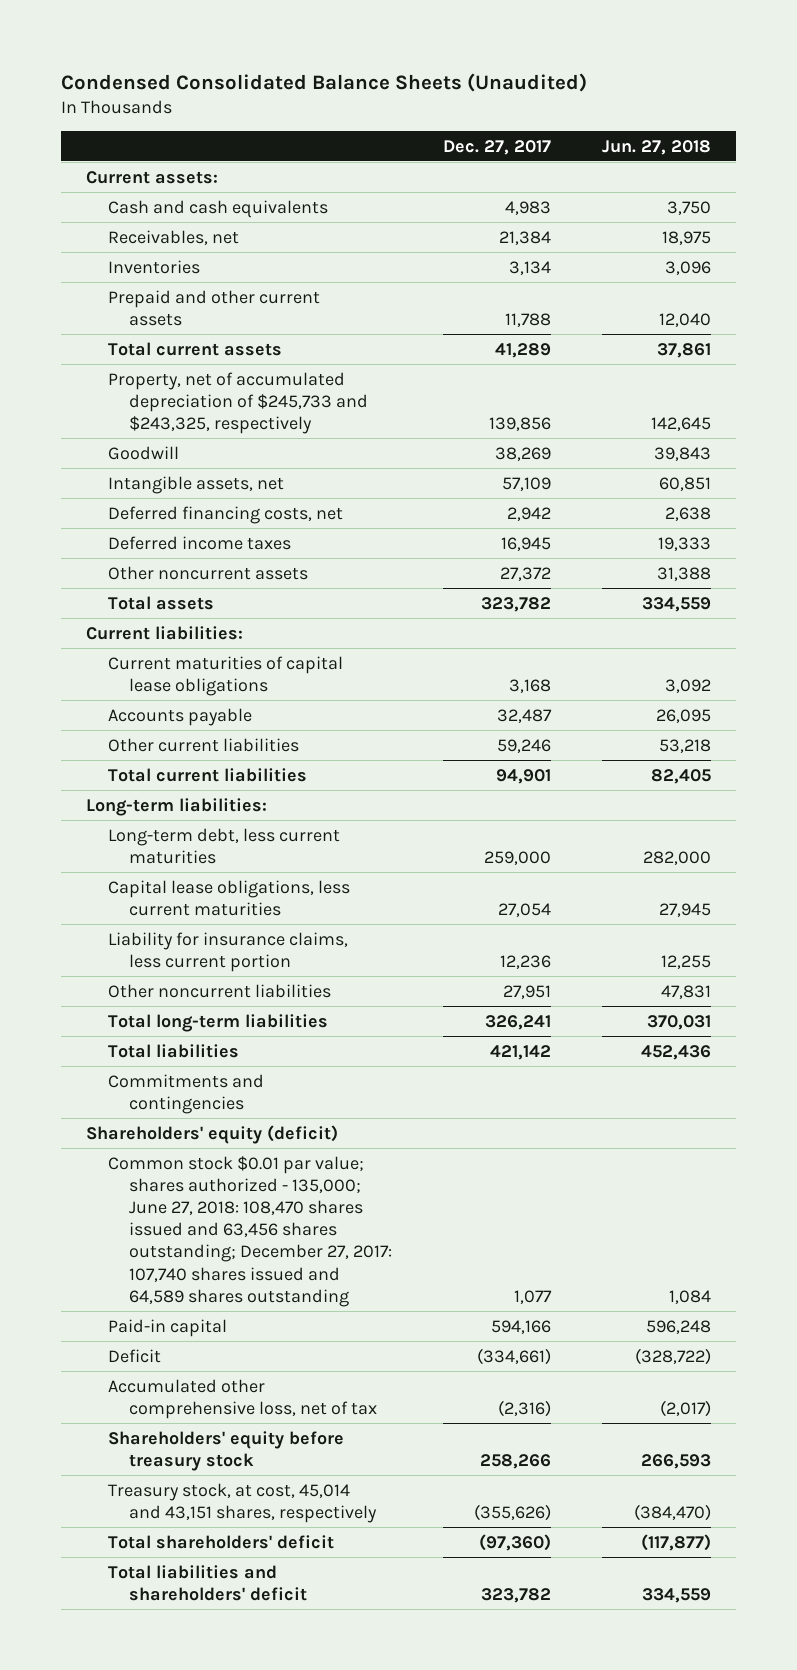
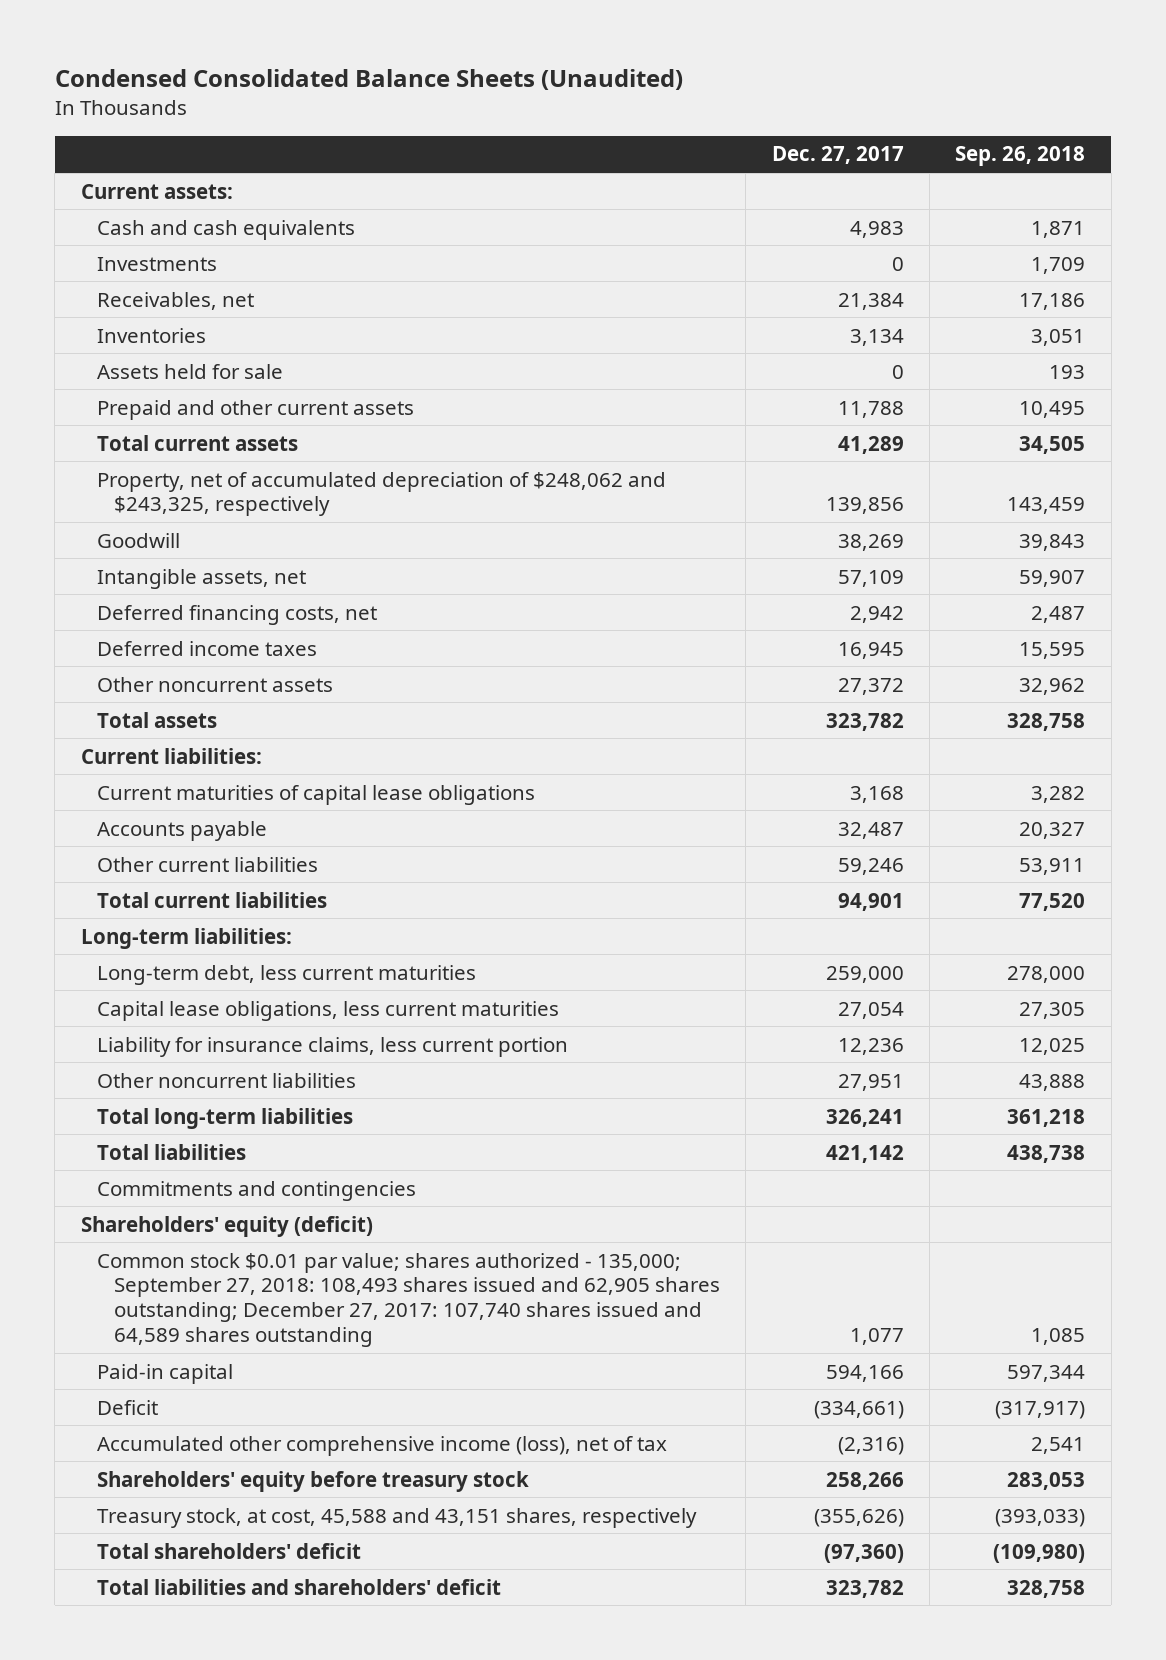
- | Dec. 27, 2017 | Jun. 27, 2018
+ | Dec. 27, 2017 | Sep. 26, 2018
+ Investments | 0 | 1,709
+ Assets held for sale | 0 | 193
- Property, net of accumulated depreciation of $245,733 and $243,325, respectively | 139,856 | 142,645
+ Property, net of accumulated depreciation of $248,062 and $243,325, respectively | 139,856 | 143,459
- Common stock $0.01 par value; shares authorized - 135,000; June 27, 2018: 108,470 shares issued and 63,456 shares outstanding; December 27, 2017: 107,740 shares issued and 64,589 shares outstanding | 1,077 | 1,084
+ Common stock $0.01 par value; shares authorized - 135,000; September 27, 2018: 108,493 shares issued and 62,905 shares outstanding; December 27, 2017: 107,740 shares issued and 64,589 shares outstanding | 1,077 | 1,085
- Accumulated other comprehensive loss, net of tax | (2,316) | (2,017)
+ Accumulated other comprehensive income (loss), net of tax | (2,316) | 2,541
- Treasury stock, at cost, 45,014 and 43,151 shares, respectively | (355,626) | (384,470)
+ Treasury stock, at cost, 45,588 and 43,151 shares, respectively | (355,626) | (393,033)

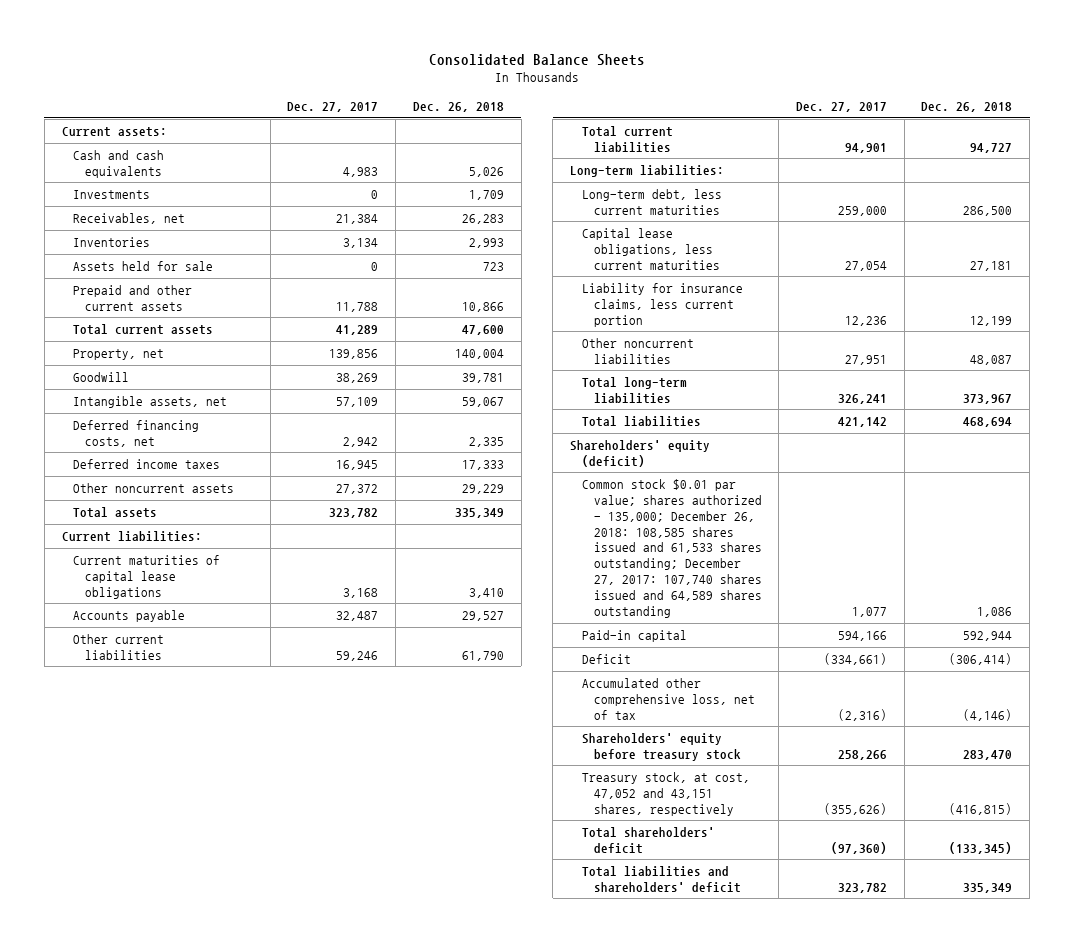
- Condensed Consolidated Balance Sheets (Unaudited)
+ Consolidated Balance Sheets
- | Dec. 27, 2017 | Sep. 26, 2018
+ | Dec. 27, 2017 | Dec. 26, 2018
- Property, net of accumulated depreciation of $248,062 and $243,325, respectively | 139,856 | 143,459
+ Property, net | 139,856 | 140,004
- Commitments and contingencies
- Common stock $0.01 par value; shares authorized - 135,000; September 27, 2018: 108,493 shares issued and 62,905 shares outstanding; December 27, 2017: 107,740 shares issued and 64,589 shares outstanding | 1,077 | 1,085
+ Common stock $0.01 par value; shares authorized - 135,000; December 26, 2018: 108,585 shares issued and 61,533 shares outstanding; December 27, 2017: 107,740 shares issued and 64,589 shares outstanding | 1,077 | 1,086
- Accumulated other comprehensive income (loss), net of tax | (2,316) | 2,541
+ Accumulated other comprehensive loss, net of tax | (2,316) | (4,146)
- Treasury stock, at cost, 45,588 and 43,151 shares, respectively | (355,626) | (393,033)
+ Treasury stock, at cost, 47,052 and 43,151 shares, respectively | (355,626) | (416,815)

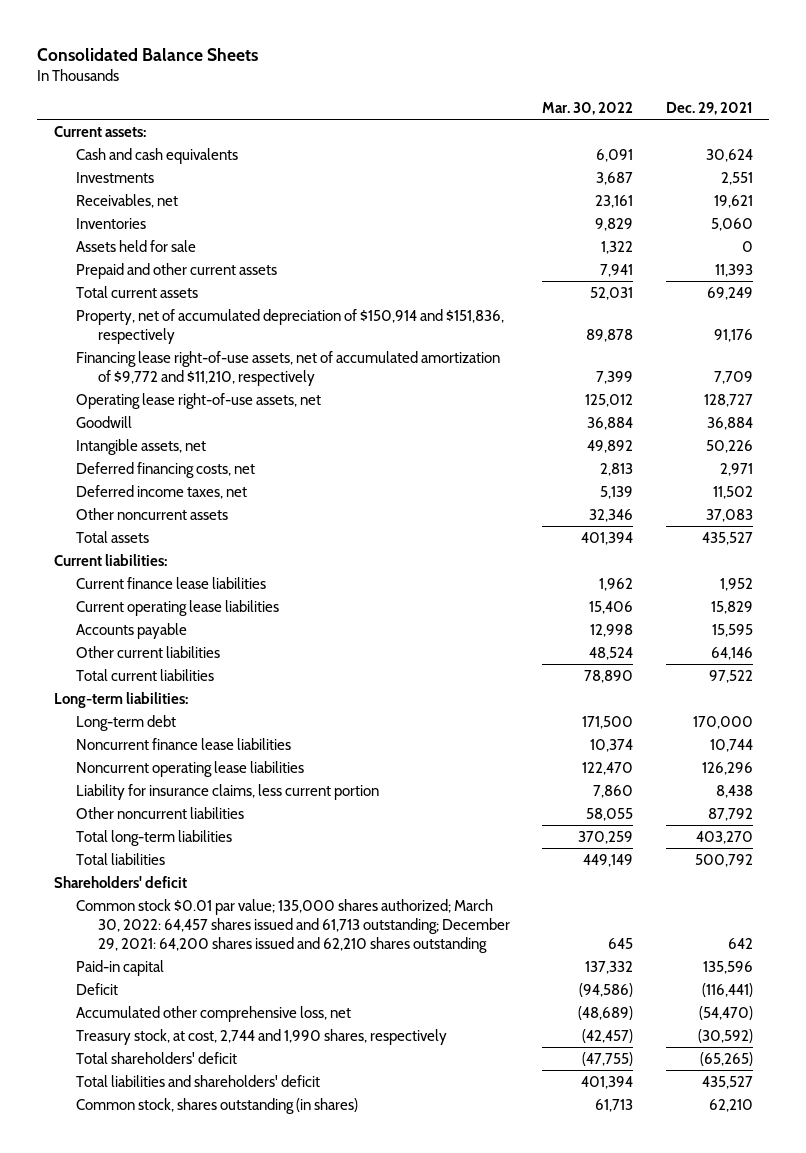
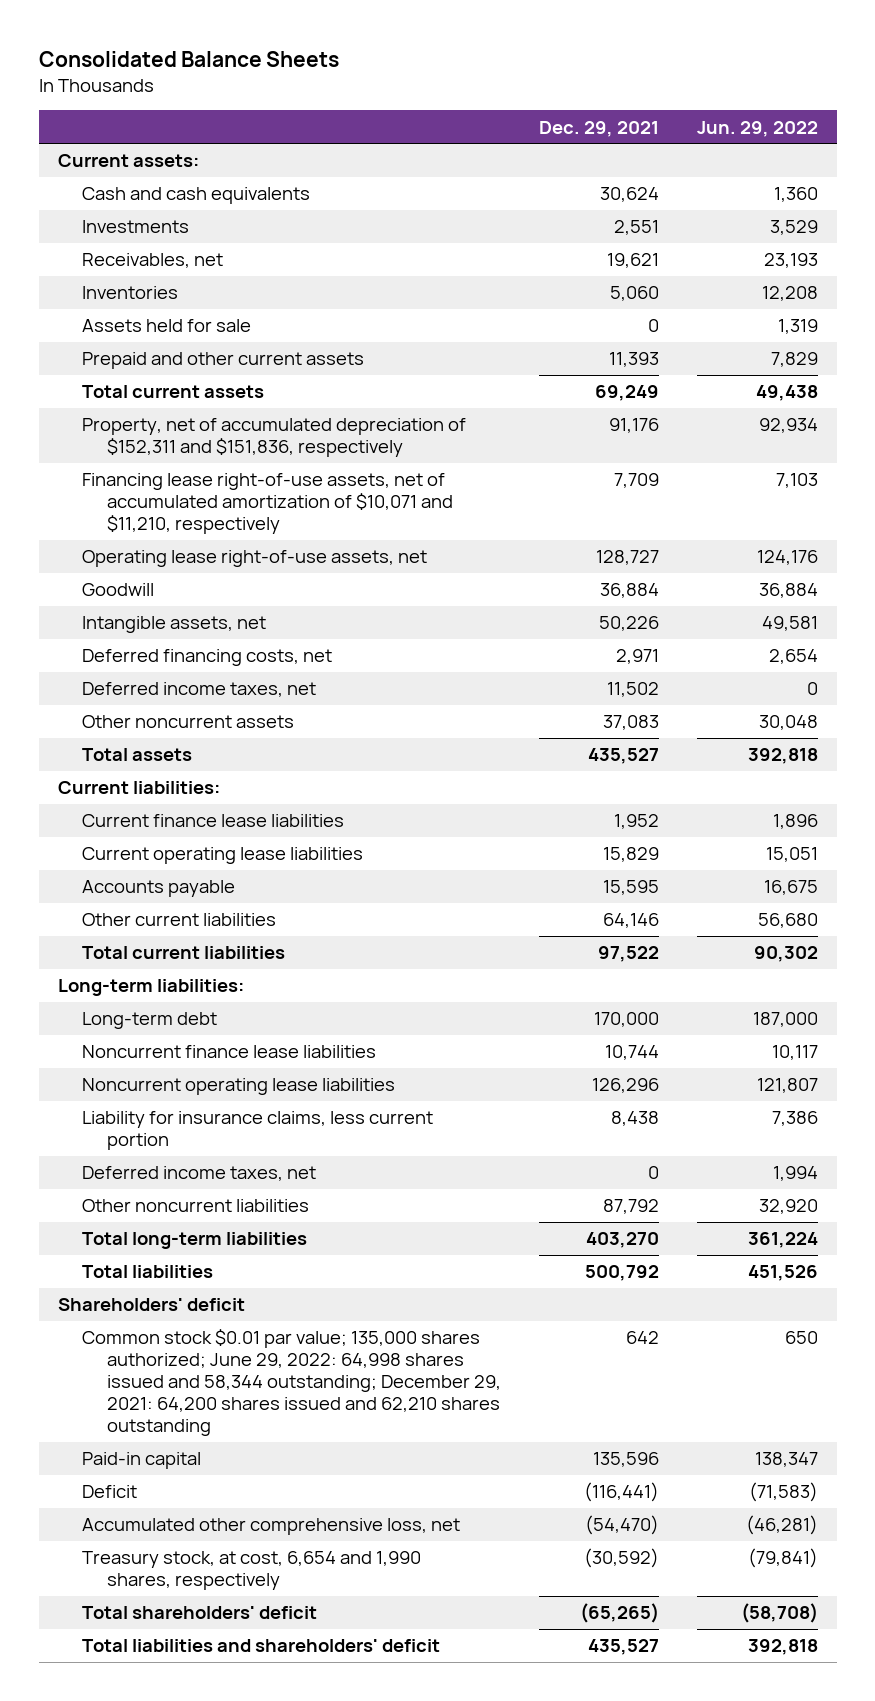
- | Mar. 30, 2022 | Dec. 29, 2021
+ | Dec. 29, 2021 | Jun. 29, 2022
- Property, net of accumulated depreciation of $150,914 and $151,836, respectively | 89,878 | 91,176
- Financing lease right-of-use assets, net of accumulated amortization of $9,772 and $11,210, respectively | 7,399 | 7,709
+ Property, net of accumulated depreciation of $152,311 and $151,836, respectively | 91,176 | 92,934
+ Financing lease right-of-use assets, net of accumulated amortization of $10,071 and $11,210, respectively | 7,709 | 7,103
+ Deferred income taxes, net | 0 | 1,994
- Common stock $0.01 par value; 135,000 shares authorized; March 30, 2022: 64,457 shares issued and 61,713 outstanding; December 29, 2021: 64,200 shares issued and 62,210 shares outstanding | 645 | 642
+ Common stock $0.01 par value; 135,000 shares authorized; June 29, 2022: 64,998 shares issued and 58,344 outstanding; December 29, 2021: 64,200 shares issued and 62,210 shares outstanding | 642 | 650
- Treasury stock, at cost, 2,744 and 1,990 shares, respectively | (42,457) | (30,592)
+ Treasury stock, at cost, 6,654 and 1,990 shares, respectively | (30,592) | (79,841)
- Common stock, shares outstanding (in shares) | 61,713 | 62,210

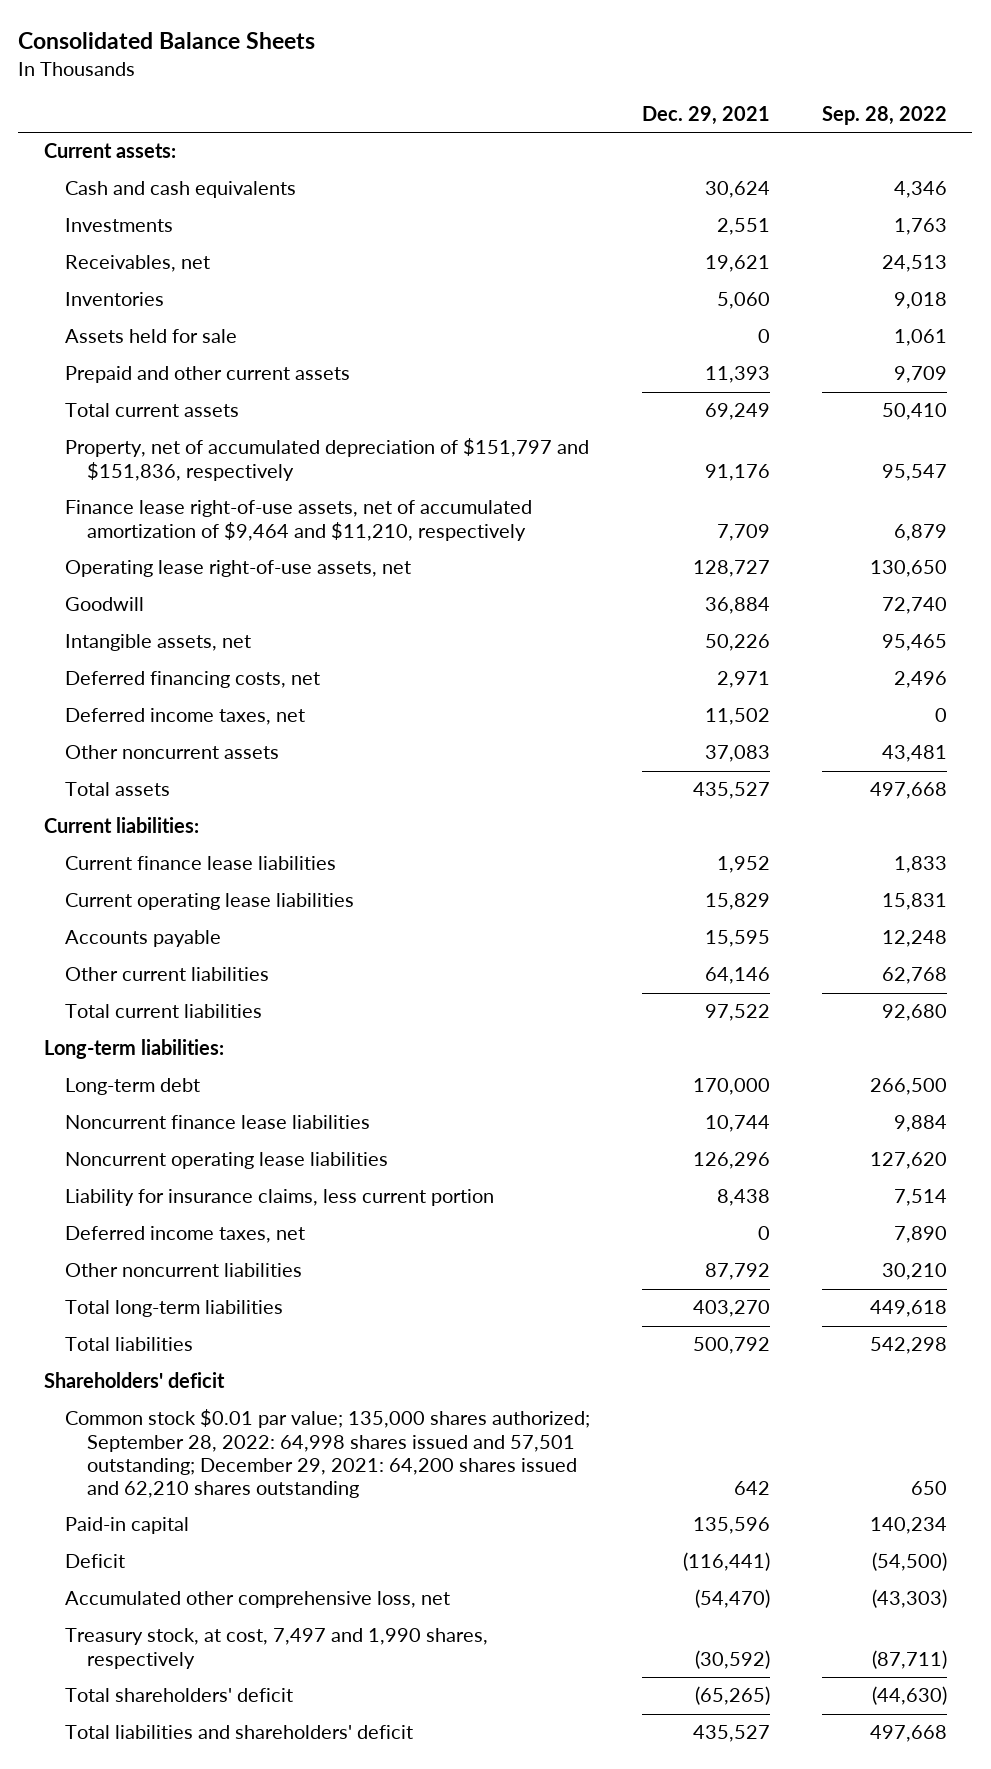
- | Dec. 29, 2021 | Jun. 29, 2022
+ | Dec. 29, 2021 | Sep. 28, 2022
- Property, net of accumulated depreciation of $152,311 and $151,836, respectively | 91,176 | 92,934
- Financing lease right-of-use assets, net of accumulated amortization of $10,071 and $11,210, respectively | 7,709 | 7,103
+ Property, net of accumulated depreciation of $151,797 and $151,836, respectively | 91,176 | 95,547
+ Finance lease right-of-use assets, net of accumulated amortization of $9,464 and $11,210, respectively | 7,709 | 6,879
- Common stock $0.01 par value; 135,000 shares authorized; June 29, 2022: 64,998 shares issued and 58,344 outstanding; December 29, 2021: 64,200 shares issued and 62,210 shares outstanding | 642 | 650
+ Common stock $0.01 par value; 135,000 shares authorized; September 28, 2022: 64,998 shares issued and 57,501 outstanding; December 29, 2021: 64,200 shares issued and 62,210 shares outstanding | 642 | 650
- Treasury stock, at cost, 6,654 and 1,990 shares, respectively | (30,592) | (79,841)
+ Treasury stock, at cost, 7,497 and 1,990 shares, respectively | (30,592) | (87,711)

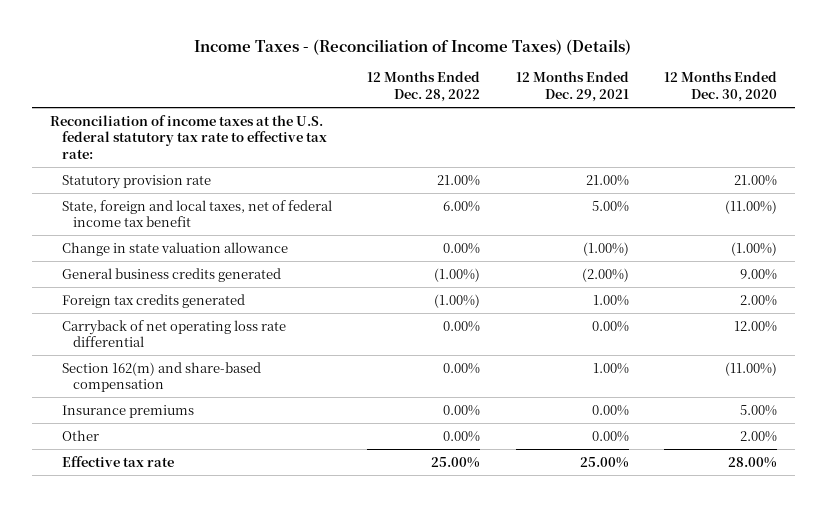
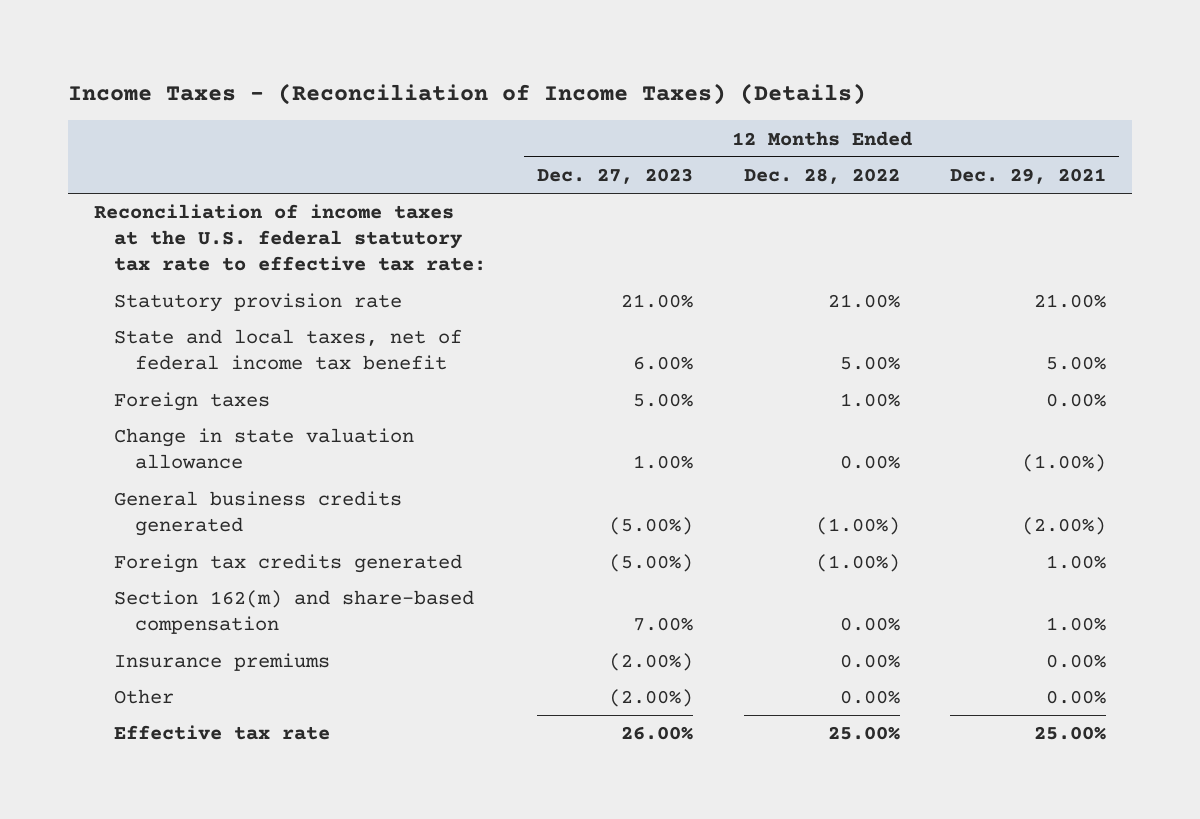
- | 12 Months Ended Dec. 28, 2022 | 12 Months Ended Dec. 29, 2021 | 12 Months Ended Dec. 30, 2020
+ | 12 Months Ended Dec. 27, 2023 | 12 Months Ended Dec. 28, 2022 | 12 Months Ended Dec. 29, 2021
- State, foreign and local taxes, net of federal income tax benefit | 6.00% | 5.00% | (11.00%)
+ State and local taxes, net of federal income tax benefit | 6.00% | 5.00% | 5.00%
+ Foreign taxes | 5.00% | 1.00% | 0.00%
- Carryback of net operating loss rate differential | 0.00% | 0.00% | 12.00%

